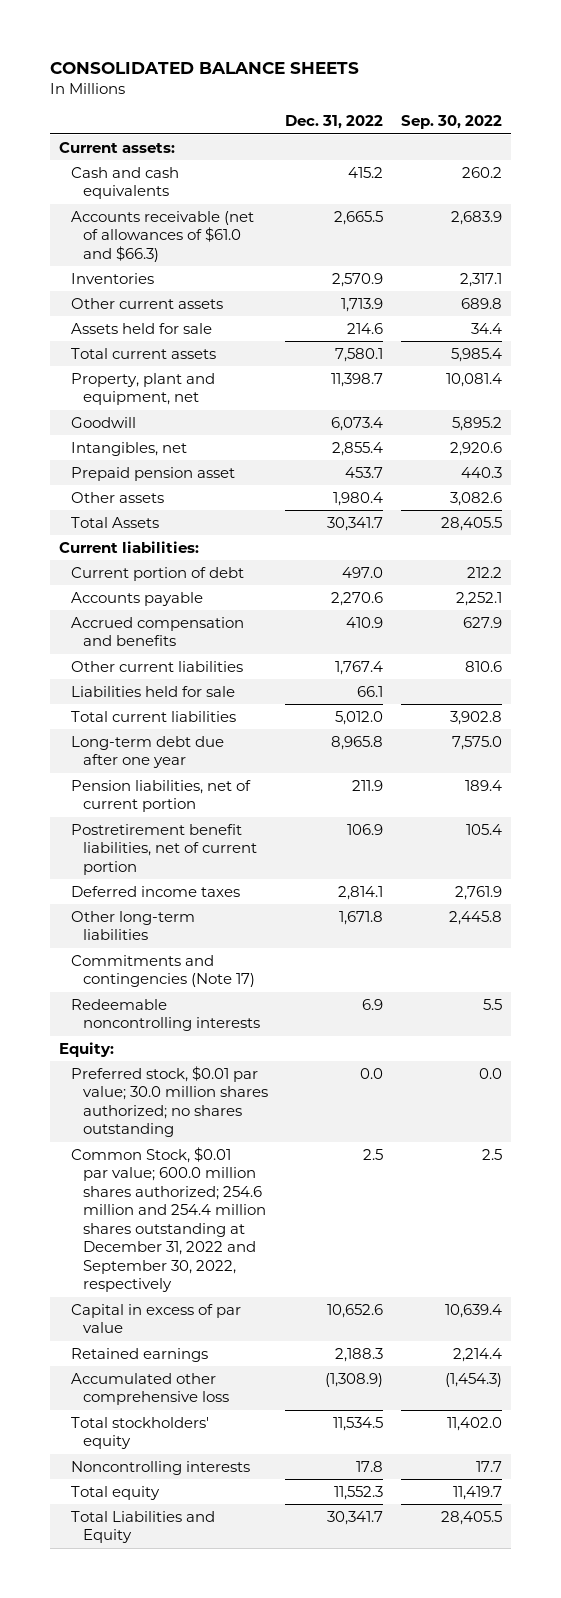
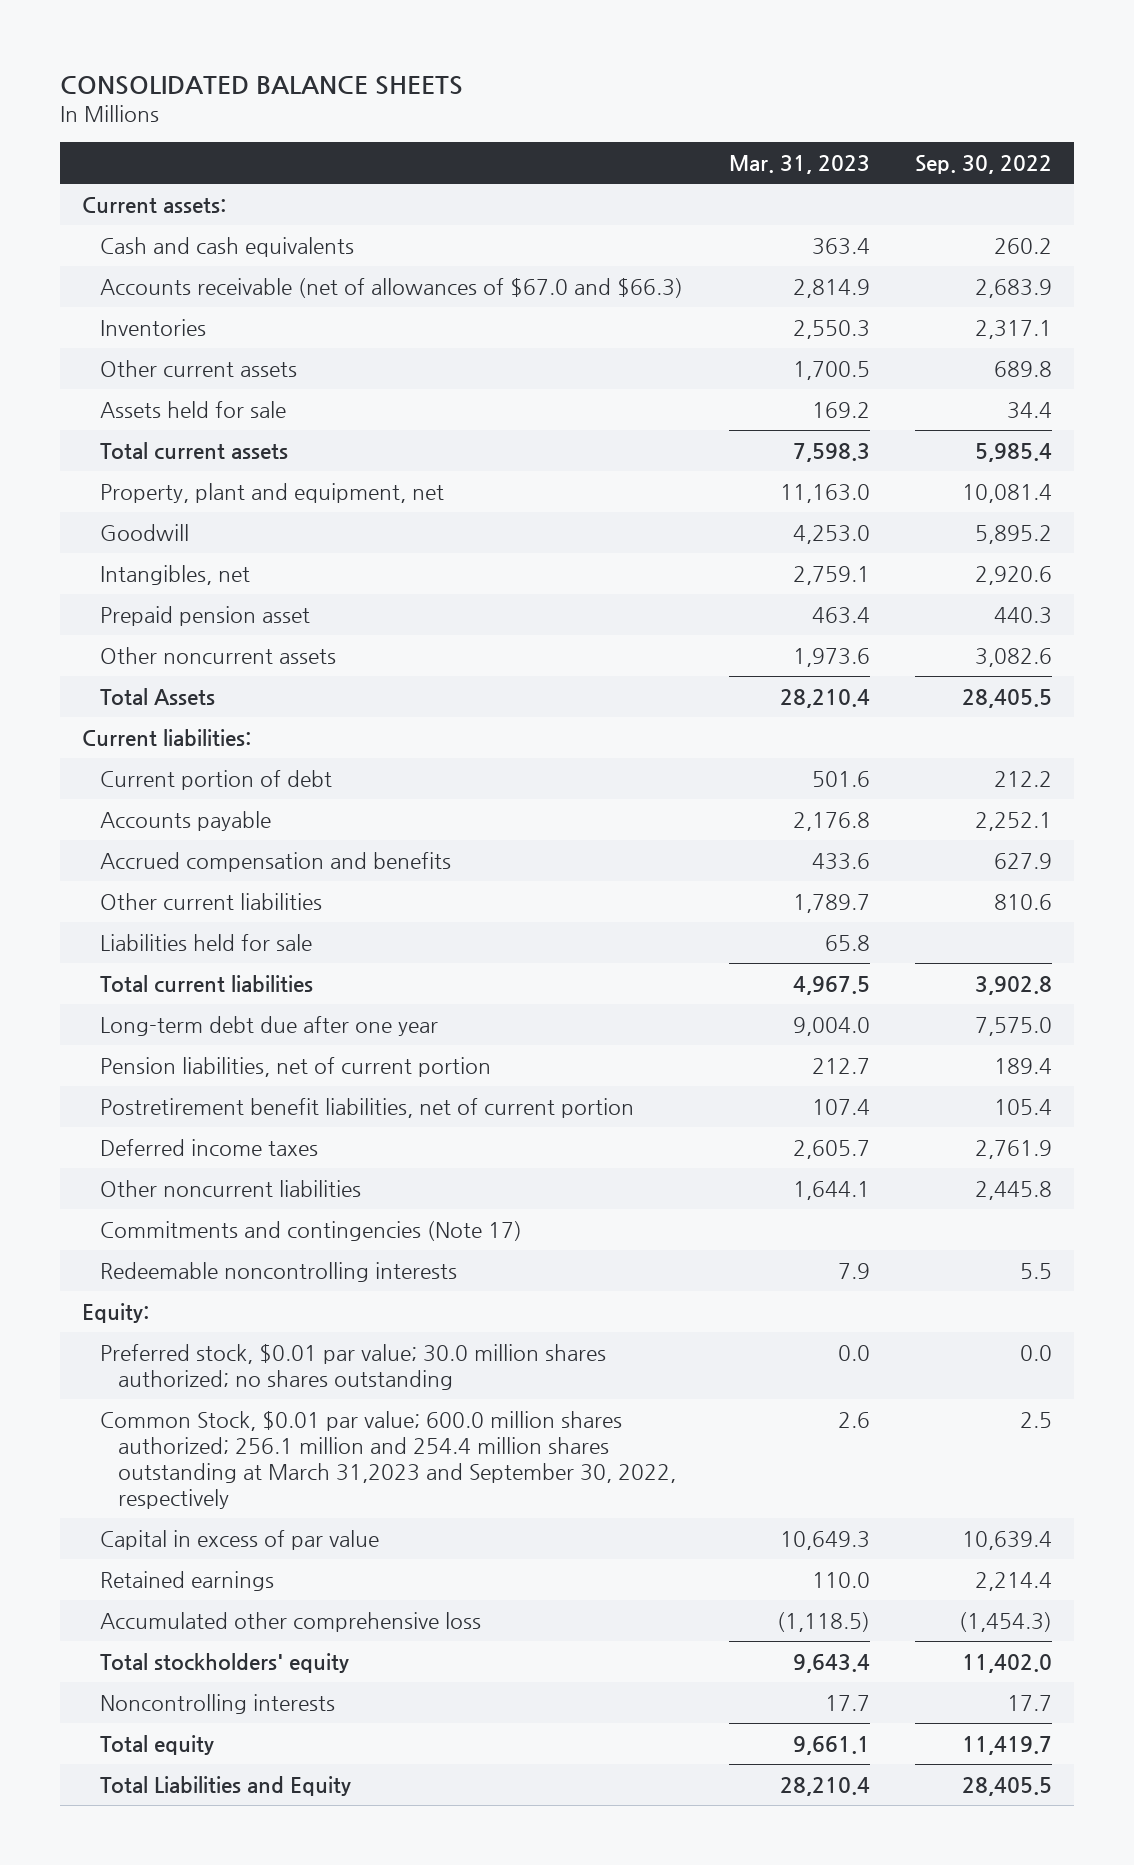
- | Dec. 31, 2022 | Sep. 30, 2022
+ | Mar. 31, 2023 | Sep. 30, 2022
- Accounts receivable (net of allowances of $61.0 and $66.3) | 2,665.5 | 2,683.9
+ Accounts receivable (net of allowances of $67.0 and $66.3) | 2,814.9 | 2,683.9
- Other assets | 1,980.4 | 3,082.6
+ Other noncurrent assets | 1,973.6 | 3,082.6
- Other long-term liabilities | 1,671.8 | 2,445.8
+ Other noncurrent liabilities | 1,644.1 | 2,445.8
- Common Stock, $0.01 par value; 600.0 million shares authorized; 254.6 million and 254.4 million shares outstanding at December 31, 2022 and September 30, 2022, respectively | 2.5 | 2.5
+ Common Stock, $0.01 par value; 600.0 million shares authorized; 256.1 million and 254.4 million shares outstanding at March 31,2023 and September 30, 2022, respectively | 2.6 | 2.5

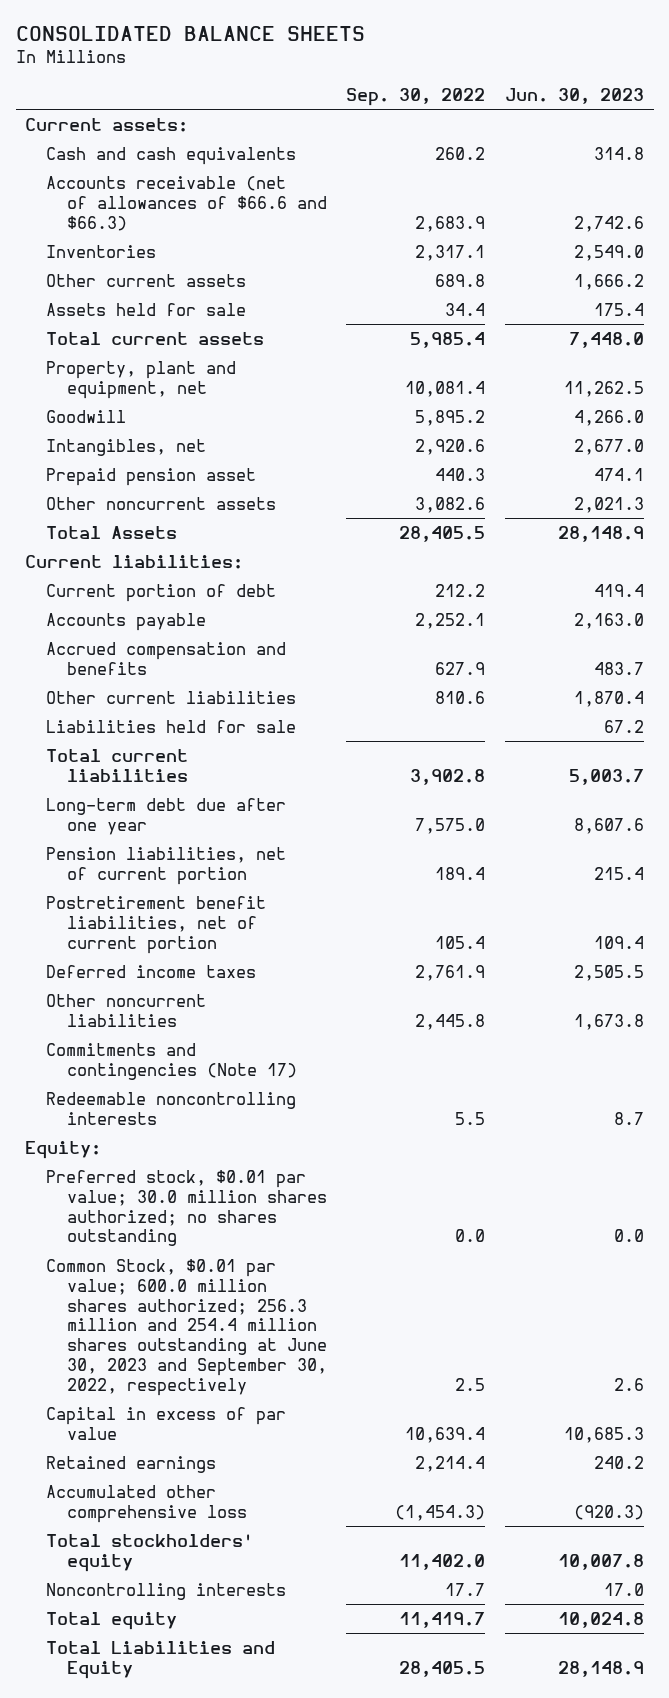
- | Mar. 31, 2023 | Sep. 30, 2022
+ | Sep. 30, 2022 | Jun. 30, 2023
- Accounts receivable (net of allowances of $67.0 and $66.3) | 2,814.9 | 2,683.9
+ Accounts receivable (net of allowances of $66.6 and $66.3) | 2,683.9 | 2,742.6
- Common Stock, $0.01 par value; 600.0 million shares authorized; 256.1 million and 254.4 million shares outstanding at March 31,2023 and September 30, 2022, respectively | 2.6 | 2.5
+ Common Stock, $0.01 par value; 600.0 million shares authorized; 256.3 million and 254.4 million shares outstanding at June 30, 2023 and September 30, 2022, respectively | 2.5 | 2.6

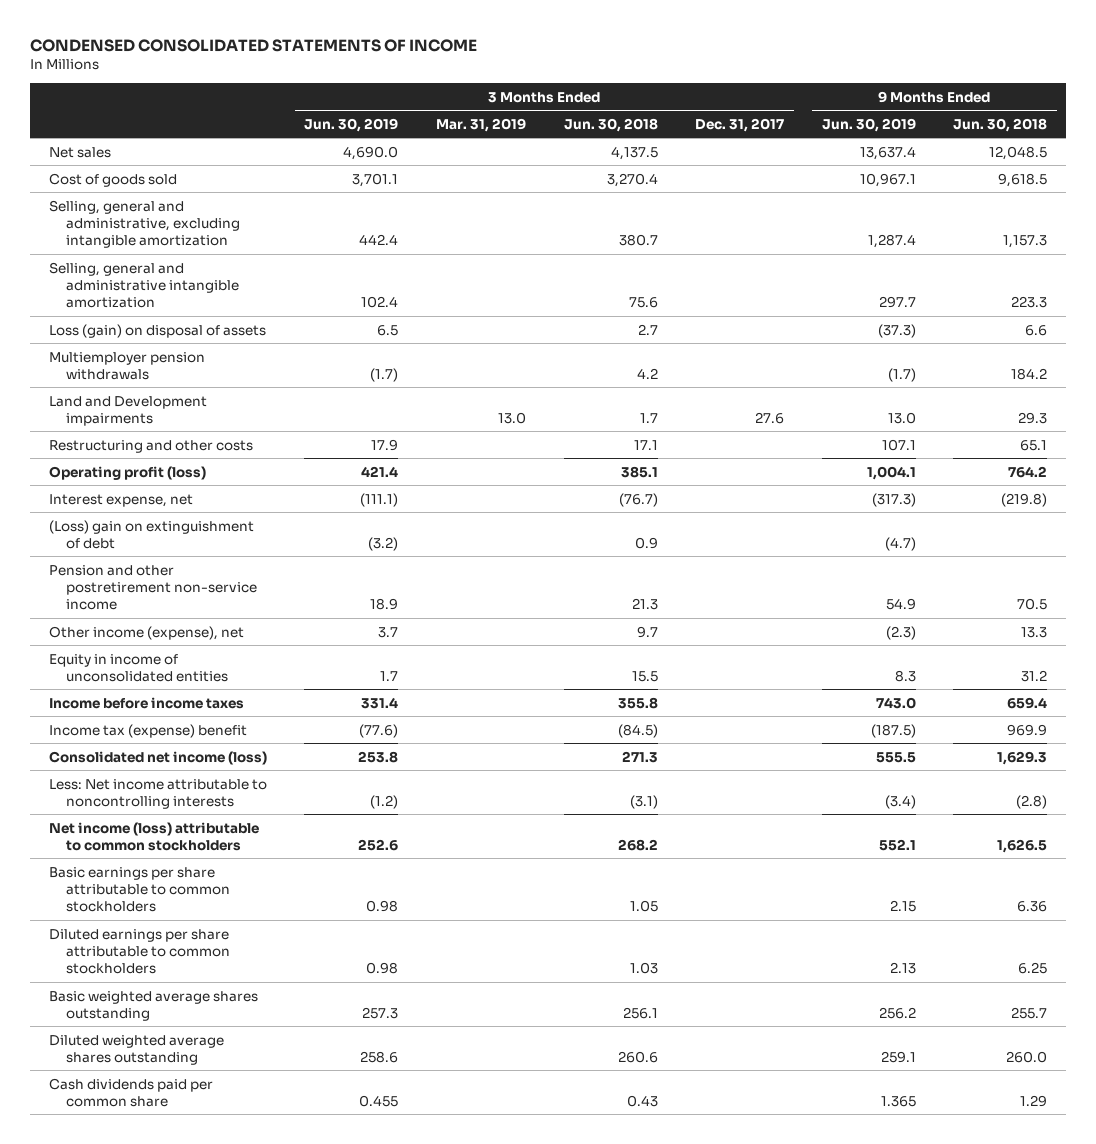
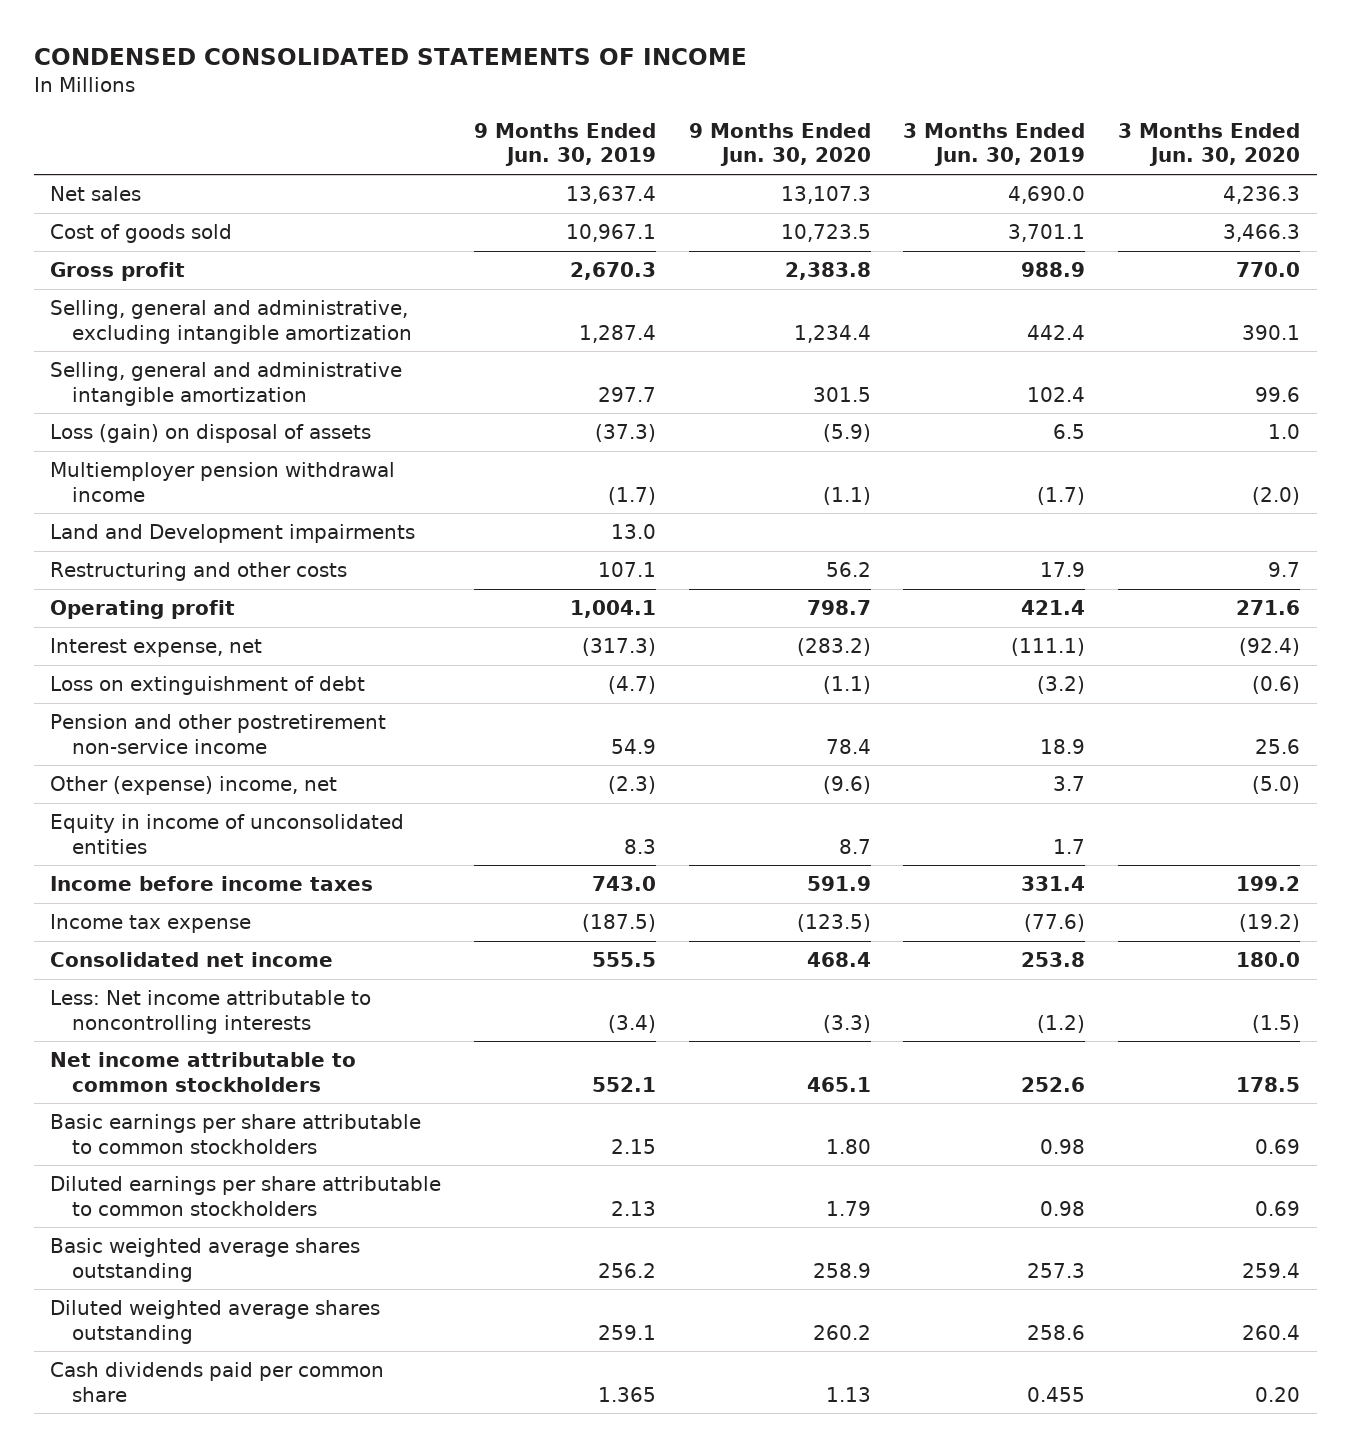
- | 3 Months Ended Jun. 30, 2019 | 3 Months Ended Mar. 31, 2019 | 3 Months Ended Jun. 30, 2018 | 3 Months Ended Dec. 31, 2017 | 9 Months Ended Jun. 30, 2019 | 9 Months Ended Jun. 30, 2018
+ | 9 Months Ended Jun. 30, 2019 | 9 Months Ended Jun. 30, 2020 | 3 Months Ended Jun. 30, 2019 | 3 Months Ended Jun. 30, 2020
+ Gross profit | 2,670.3 | 2,383.8 | 988.9 | 770.0
- Multiemployer pension withdrawals | (1.7) | | 4.2 | | (1.7) | 184.2
+ Multiemployer pension withdrawal income | (1.7) | (1.1) | (1.7) | (2.0)
- Operating profit (loss) | 421.4 | | 385.1 | | 1,004.1 | 764.2
+ Operating profit | 1,004.1 | 798.7 | 421.4 | 271.6
- (Loss) gain on extinguishment of debt | (3.2) | | 0.9 | | (4.7) |
+ Loss on extinguishment of debt | (4.7) | (1.1) | (3.2) | (0.6)
- Other income (expense), net | 3.7 | | 9.7 | | (2.3) | 13.3
+ Other (expense) income, net | (2.3) | (9.6) | 3.7 | (5.0)
- Income tax (expense) benefit | (77.6) | | (84.5) | | (187.5) | 969.9
- Consolidated net income (loss) | 253.8 | | 271.3 | | 555.5 | 1,629.3
+ Income tax expense | (187.5) | (123.5) | (77.6) | (19.2)
+ Consolidated net income | 555.5 | 468.4 | 253.8 | 180.0
- Net income (loss) attributable to common stockholders | 252.6 | | 268.2 | | 552.1 | 1,626.5
+ Net income attributable to common stockholders | 552.1 | 465.1 | 252.6 | 178.5

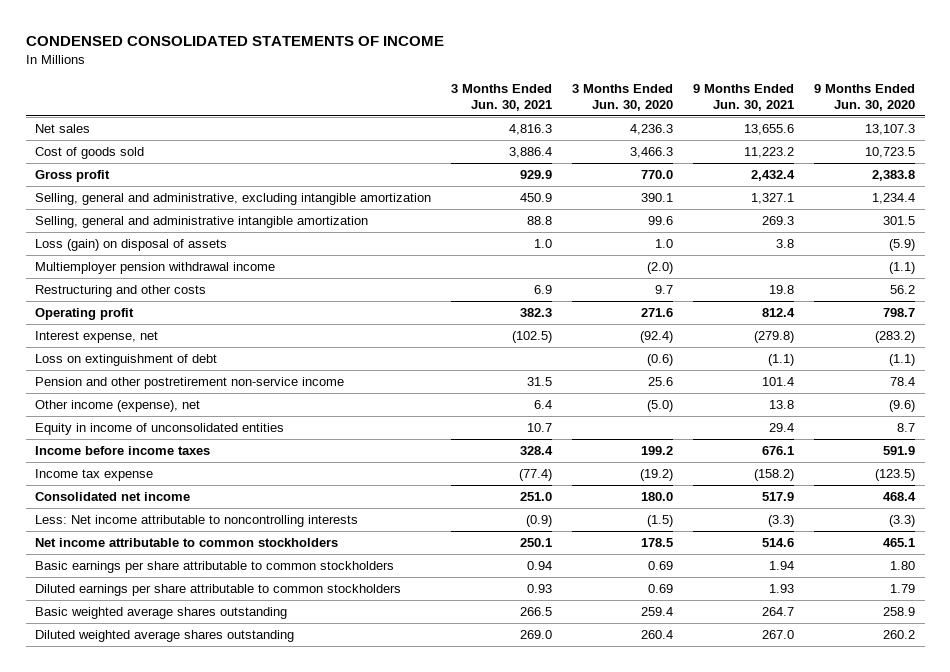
- | 9 Months Ended Jun. 30, 2019 | 9 Months Ended Jun. 30, 2020 | 3 Months Ended Jun. 30, 2019 | 3 Months Ended Jun. 30, 2020
+ | 3 Months Ended Jun. 30, 2021 | 3 Months Ended Jun. 30, 2020 | 9 Months Ended Jun. 30, 2021 | 9 Months Ended Jun. 30, 2020
- Land and Development impairments | 13.0 | | |
- Other (expense) income, net | (2.3) | (9.6) | 3.7 | (5.0)
+ Other income (expense), net | 6.4 | (5.0) | 13.8 | (9.6)
- Cash dividends paid per common share | 1.365 | 1.13 | 0.455 | 0.20

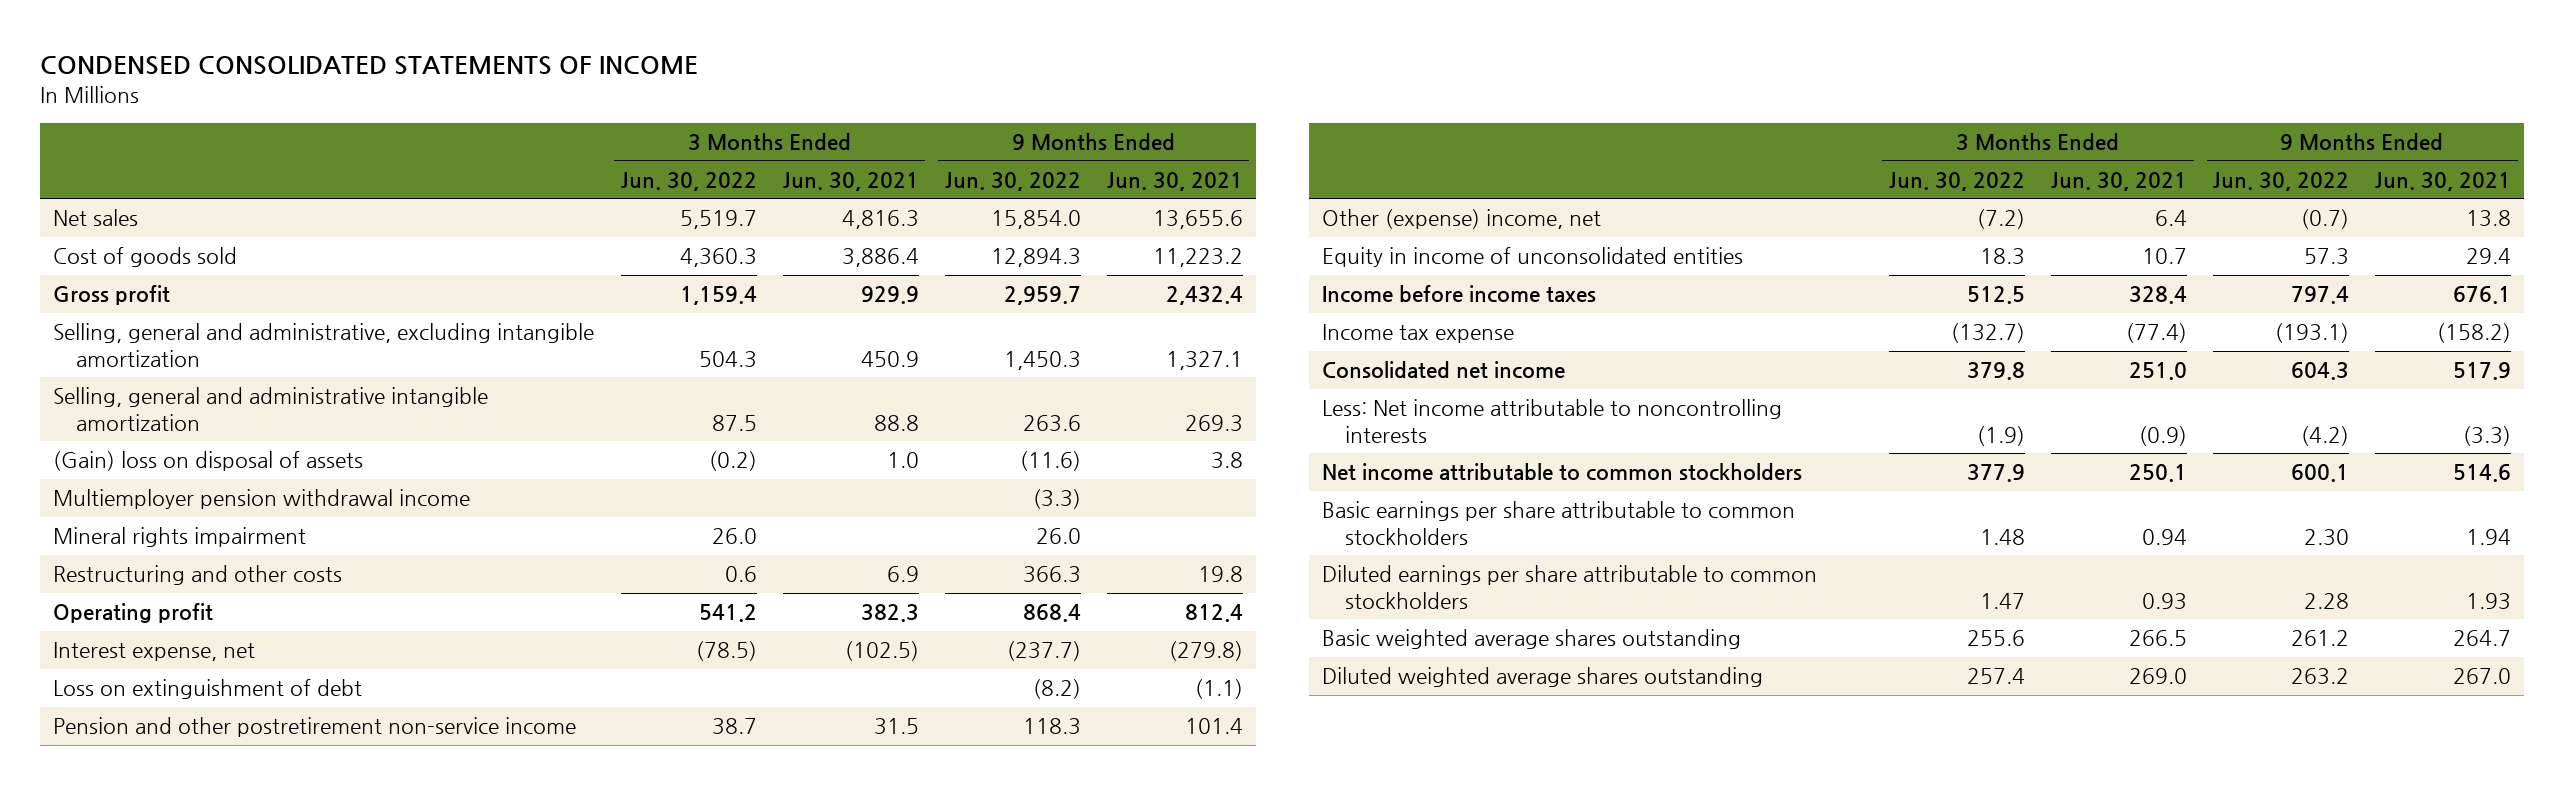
- | 3 Months Ended Jun. 30, 2021 | 3 Months Ended Jun. 30, 2020 | 9 Months Ended Jun. 30, 2021 | 9 Months Ended Jun. 30, 2020
+ | 3 Months Ended Jun. 30, 2022 | 3 Months Ended Jun. 30, 2021 | 9 Months Ended Jun. 30, 2022 | 9 Months Ended Jun. 30, 2021
- Loss (gain) on disposal of assets | 1.0 | 1.0 | 3.8 | (5.9)
+ (Gain) loss on disposal of assets | (0.2) | 1.0 | (11.6) | 3.8
+ Mineral rights impairment | 26.0 | | 26.0 |
- Other income (expense), net | 6.4 | (5.0) | 13.8 | (9.6)
+ Other (expense) income, net | (7.2) | 6.4 | (0.7) | 13.8

